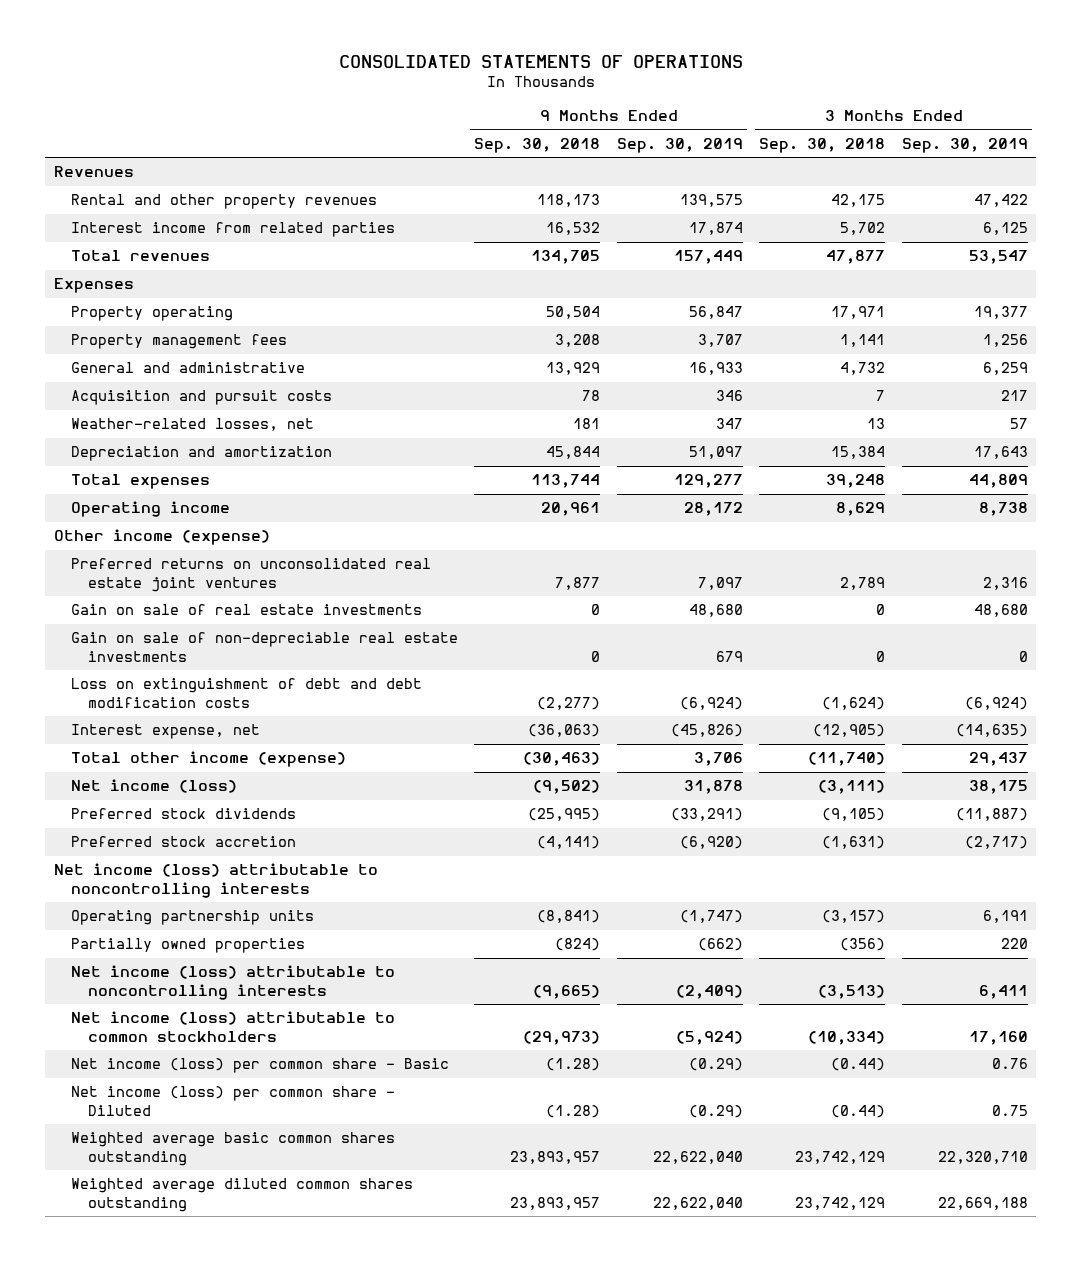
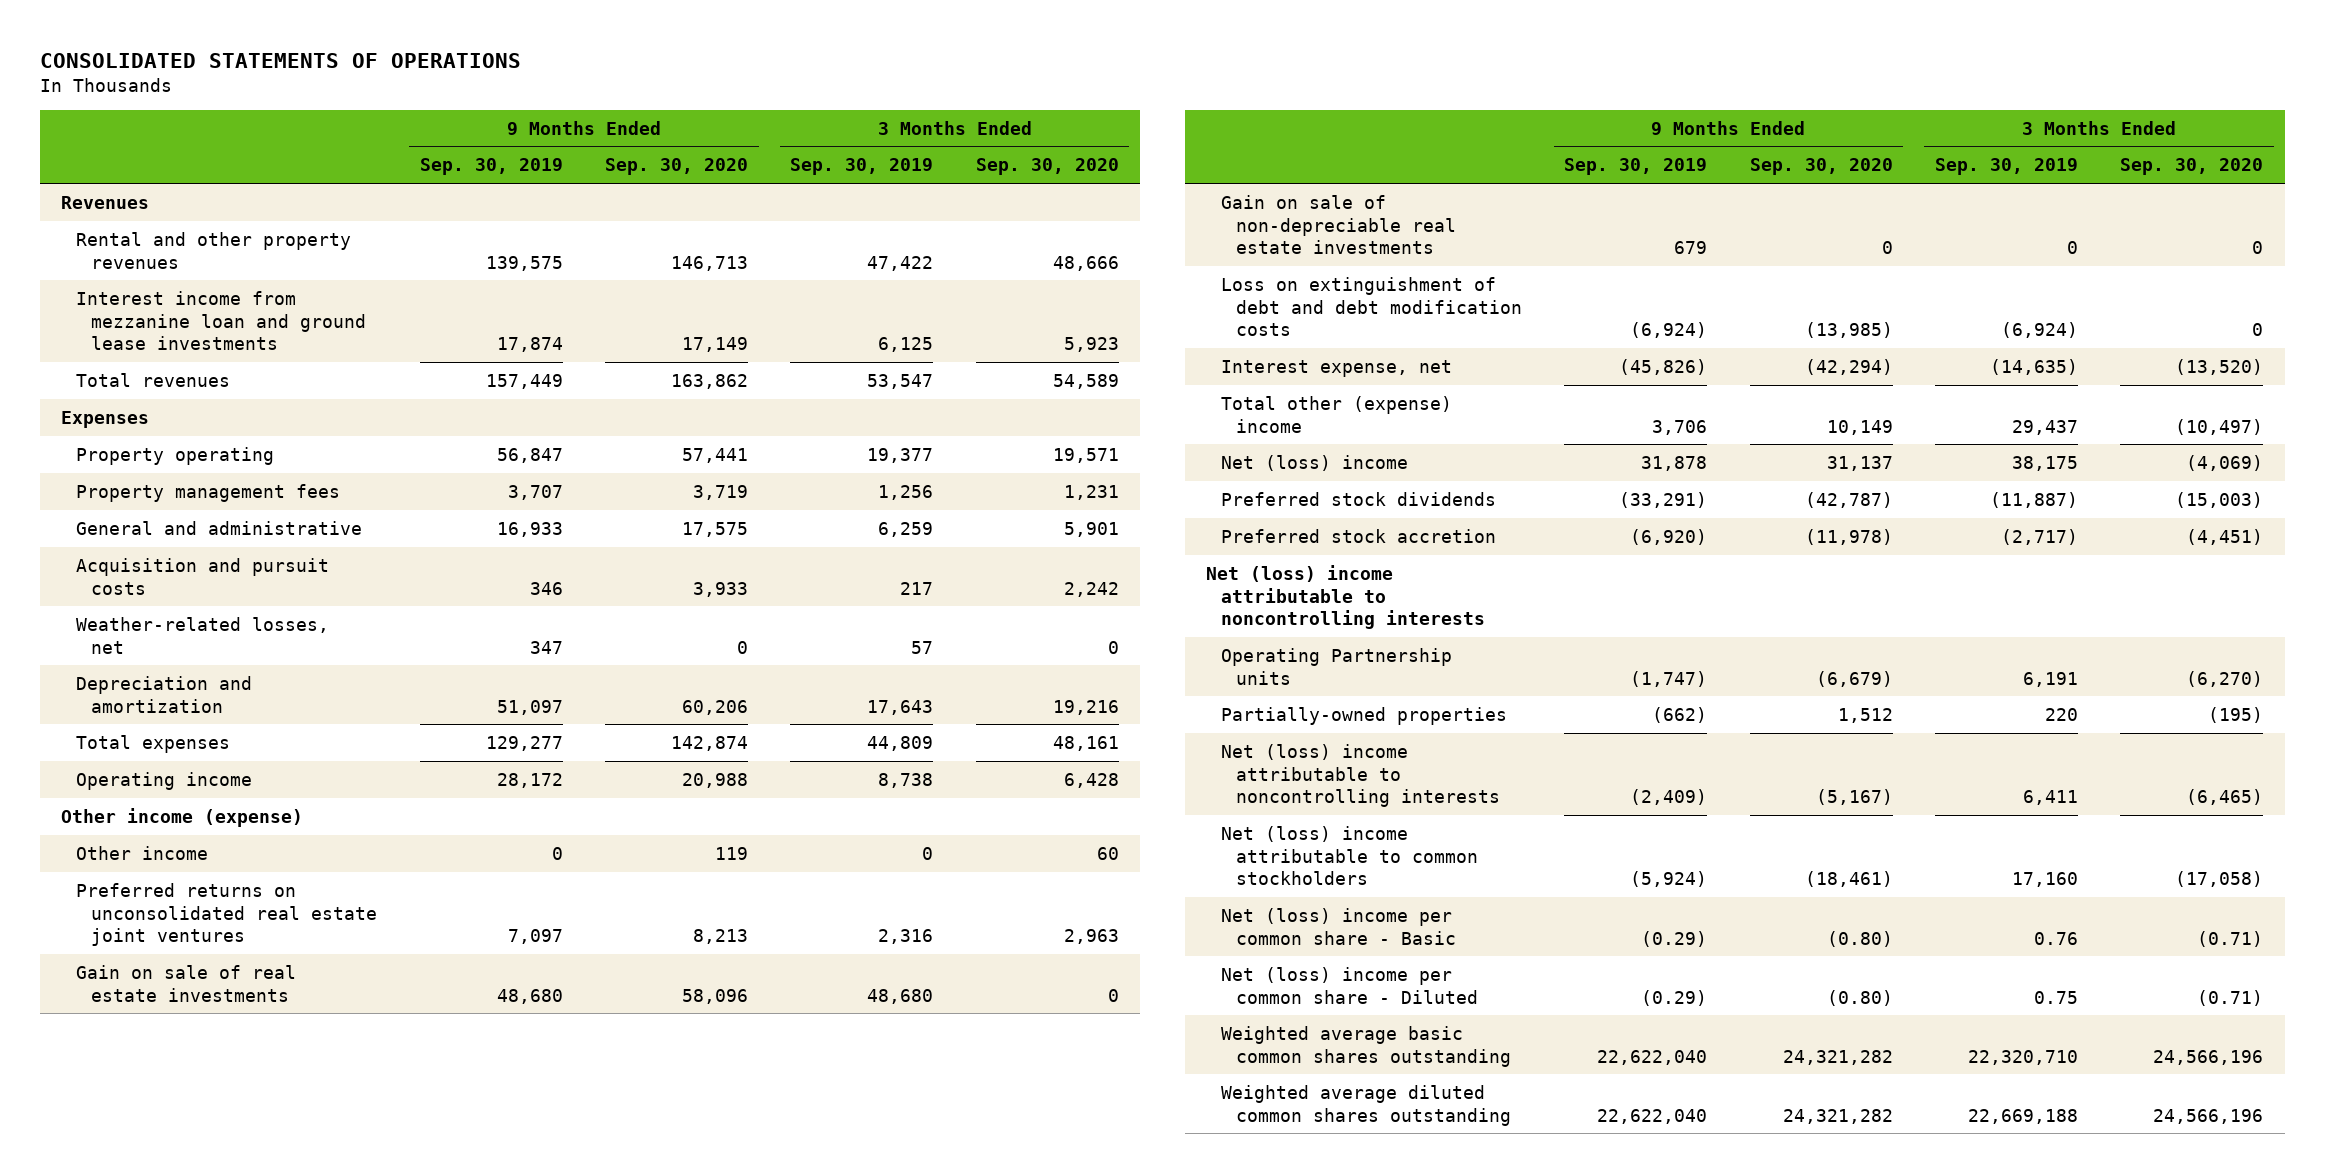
- | 9 Months Ended Sep. 30, 2018 | 9 Months Ended Sep. 30, 2019 | 3 Months Ended Sep. 30, 2018 | 3 Months Ended Sep. 30, 2019
+ | 9 Months Ended Sep. 30, 2019 | 9 Months Ended Sep. 30, 2020 | 3 Months Ended Sep. 30, 2019 | 3 Months Ended Sep. 30, 2020
- Interest income from related parties | 16,532 | 17,874 | 5,702 | 6,125
+ Interest income from mezzanine loan and ground lease investments | 17,874 | 17,149 | 6,125 | 5,923
+ Other income | 0 | 119 | 0 | 60
- Total other income (expense) | (30,463) | 3,706 | (11,740) | 29,437
- Net income (loss) | (9,502) | 31,878 | (3,111) | 38,175
+ Total other (expense) income | 3,706 | 10,149 | 29,437 | (10,497)
+ Net (loss) income | 31,878 | 31,137 | 38,175 | (4,069)
- Net income (loss) attributable to noncontrolling interests
- Operating partnership units | (8,841) | (1,747) | (3,157) | 6,191
- Partially owned properties | (824) | (662) | (356) | 220
- Net income (loss) attributable to noncontrolling interests | (9,665) | (2,409) | (3,513) | 6,411
- Net income (loss) attributable to common stockholders | (29,973) | (5,924) | (10,334) | 17,160
- Net income (loss) per common share - Basic | (1.28) | (0.29) | (0.44) | 0.76
- Net income (loss) per common share - Diluted | (1.28) | (0.29) | (0.44) | 0.75
+ Net (loss) income attributable to noncontrolling interests
+ Operating Partnership units | (1,747) | (6,679) | 6,191 | (6,270)
+ Partially-owned properties | (662) | 1,512 | 220 | (195)
+ Net (loss) income attributable to noncontrolling interests | (2,409) | (5,167) | 6,411 | (6,465)
+ Net (loss) income attributable to common stockholders | (5,924) | (18,461) | 17,160 | (17,058)
+ Net (loss) income per common share - Basic | (0.29) | (0.80) | 0.76 | (0.71)
+ Net (loss) income per common share - Diluted | (0.29) | (0.80) | 0.75 | (0.71)

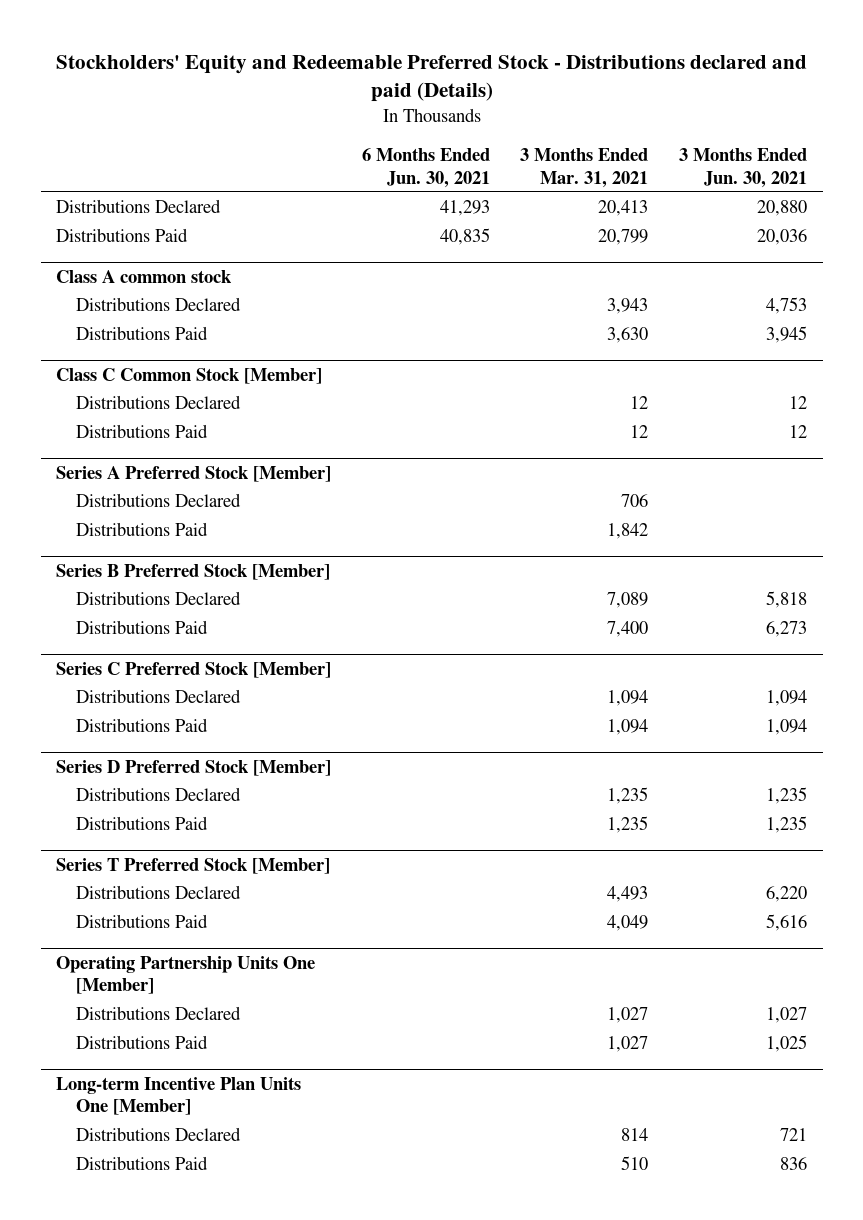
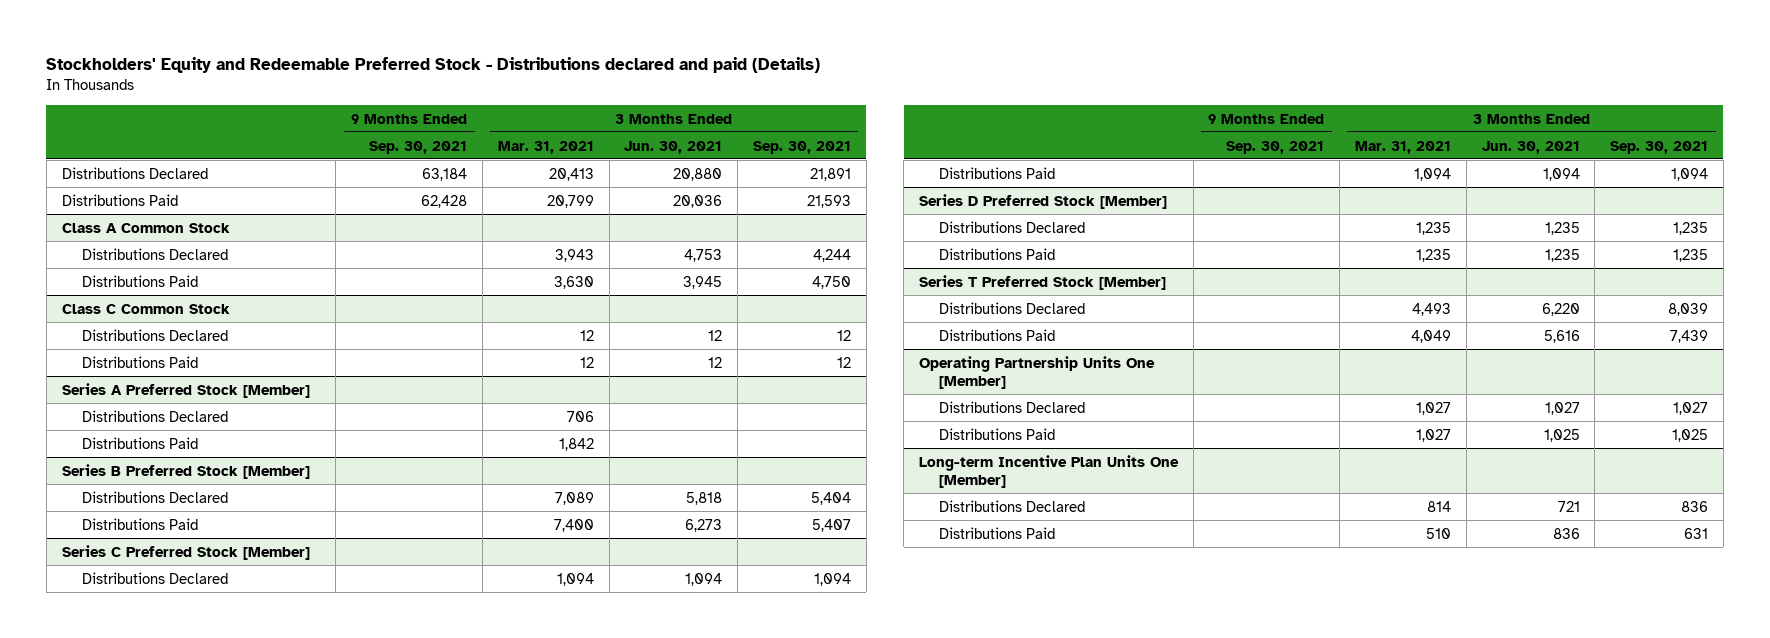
- | 6 Months Ended Jun. 30, 2021 | 3 Months Ended Mar. 31, 2021 | 3 Months Ended Jun. 30, 2021
+ | 9 Months Ended Sep. 30, 2021 | 3 Months Ended Mar. 31, 2021 | 3 Months Ended Jun. 30, 2021 | 3 Months Ended Sep. 30, 2021
- Class A common stock
+ Class A Common Stock
- Class C Common Stock [Member]
+ Class C Common Stock

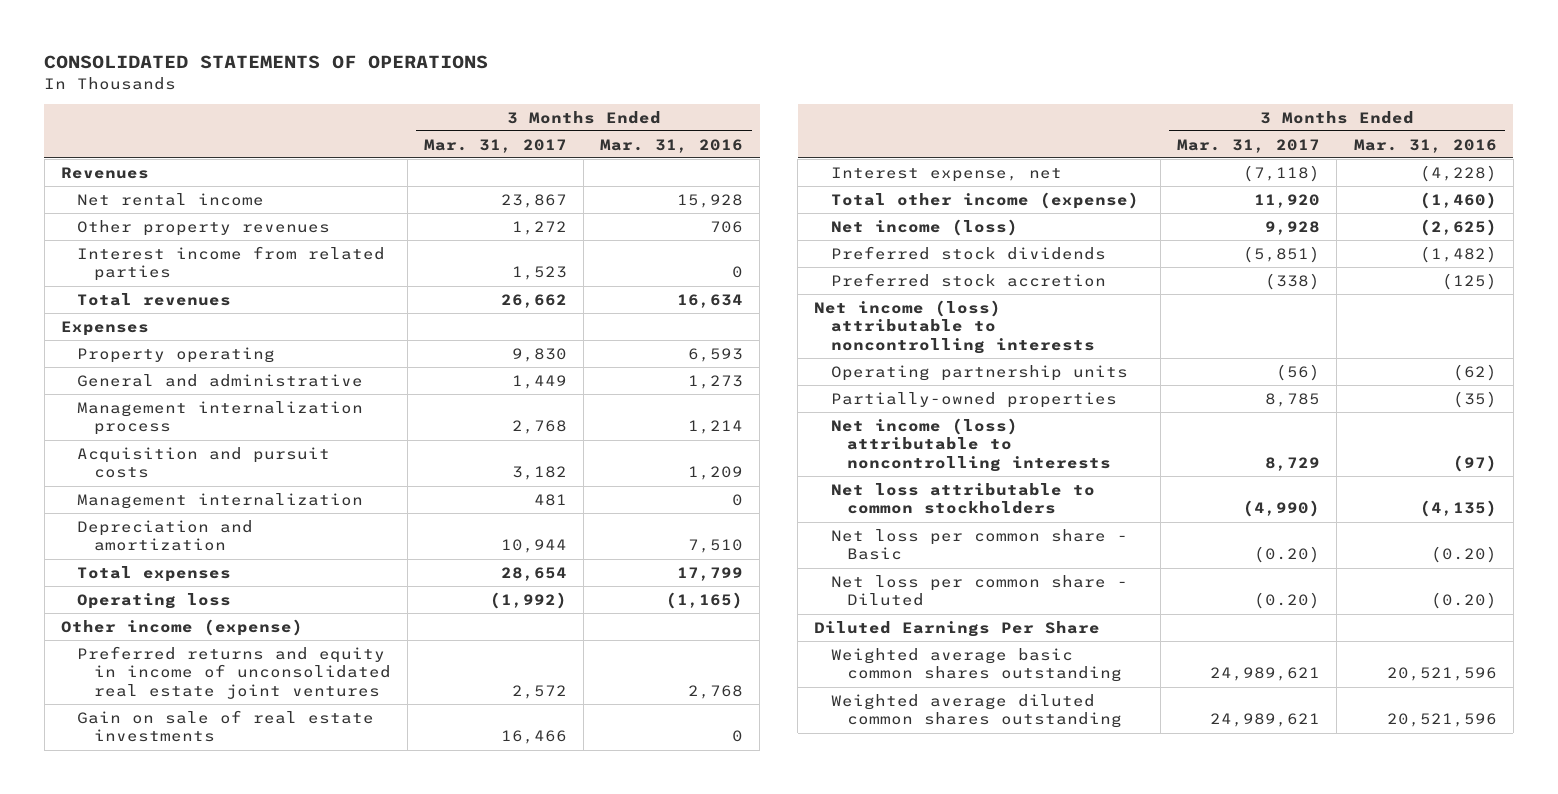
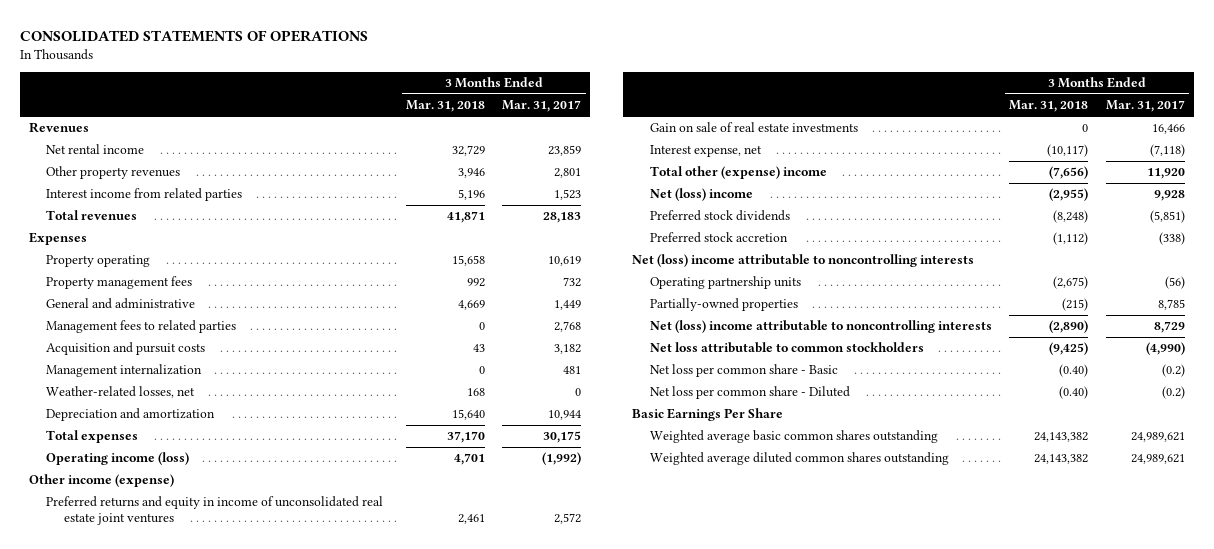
- | 3 Months Ended Mar. 31, 2017 | 3 Months Ended Mar. 31, 2016
+ | 3 Months Ended Mar. 31, 2018 | 3 Months Ended Mar. 31, 2017
- Net rental income | 23,867 | 15,928
- Other property revenues | 1,272 | 706
+ Net rental income | 32,729 | 23,859
+ Other property revenues | 3,946 | 2,801
- Total revenues | 26,662 | 16,634
+ Total revenues | 41,871 | 28,183
- Property operating | 9,830 | 6,593
+ Property operating | 15,658 | 10,619
+ Property management fees | 992 | 732
- Management internalization process | 2,768 | 1,214
+ Management fees to related parties | 0 | 2,768
+ Weather-related losses, net | 168 | 0
- Total expenses | 28,654 | 17,799
- Operating loss | (1,992) | (1,165)
+ Total expenses | 37,170 | 30,175
+ Operating income (loss) | 4,701 | (1,992)
- Total other income (expense) | 11,920 | (1,460)
- Net income (loss) | 9,928 | (2,625)
+ Total other (expense) income | (7,656) | 11,920
+ Net (loss) income | (2,955) | 9,928
- Net income (loss) attributable to noncontrolling interests
+ Net (loss) income attributable to noncontrolling interests
- Net income (loss) attributable to noncontrolling interests | 8,729 | (97)
+ Net (loss) income attributable to noncontrolling interests | (2,890) | 8,729
- Net loss per common share - Basic | (0.20) | (0.20)
- Net loss per common share - Diluted | (0.20) | (0.20)
- Diluted Earnings Per Share
+ Net loss per common share - Basic | (0.40) | (0.2)
+ Net loss per common share - Diluted | (0.40) | (0.2)
+ Basic Earnings Per Share

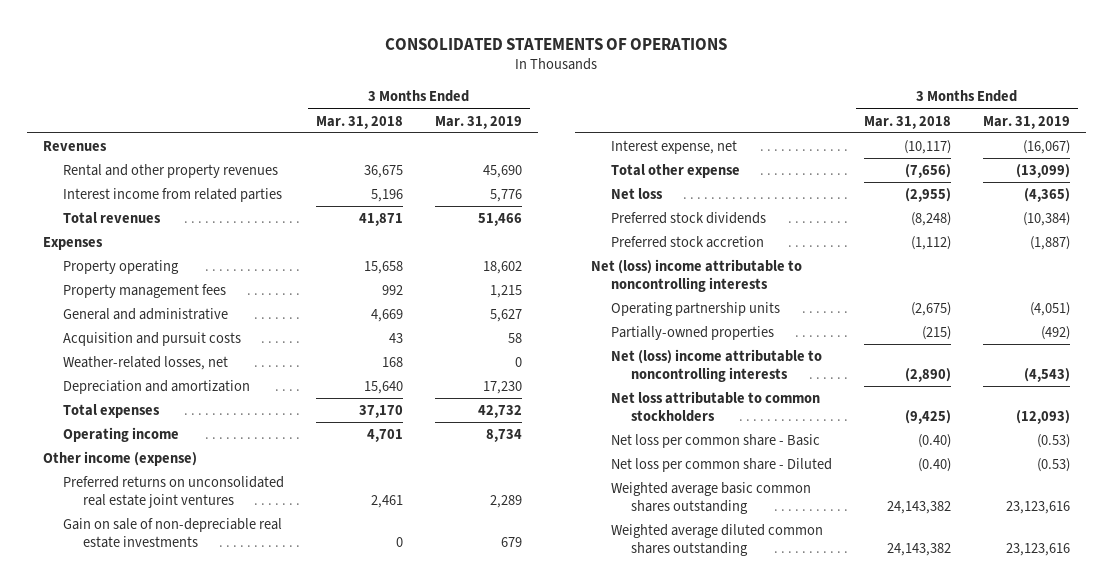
- | 3 Months Ended Mar. 31, 2018 | 3 Months Ended Mar. 31, 2017
+ | 3 Months Ended Mar. 31, 2018 | 3 Months Ended Mar. 31, 2019
- Net rental income | 32,729 | 23,859
- Other property revenues | 3,946 | 2,801
+ Rental and other property revenues | 36,675 | 45,690
- Management fees to related parties | 0 | 2,768
- Management internalization | 0 | 481
- Operating income (loss) | 4,701 | (1,992)
+ Operating income | 4,701 | 8,734
- Preferred returns and equity in income of unconsolidated real estate joint ventures | 2,461 | 2,572
- Gain on sale of real estate investments | 0 | 16,466
+ Preferred returns on unconsolidated real estate joint ventures | 2,461 | 2,289
+ Gain on sale of non-depreciable real estate investments | 0 | 679
- Total other (expense) income | (7,656) | 11,920
- Net (loss) income | (2,955) | 9,928
+ Total other expense | (7,656) | (13,099)
+ Net loss | (2,955) | (4,365)
- Basic Earnings Per Share

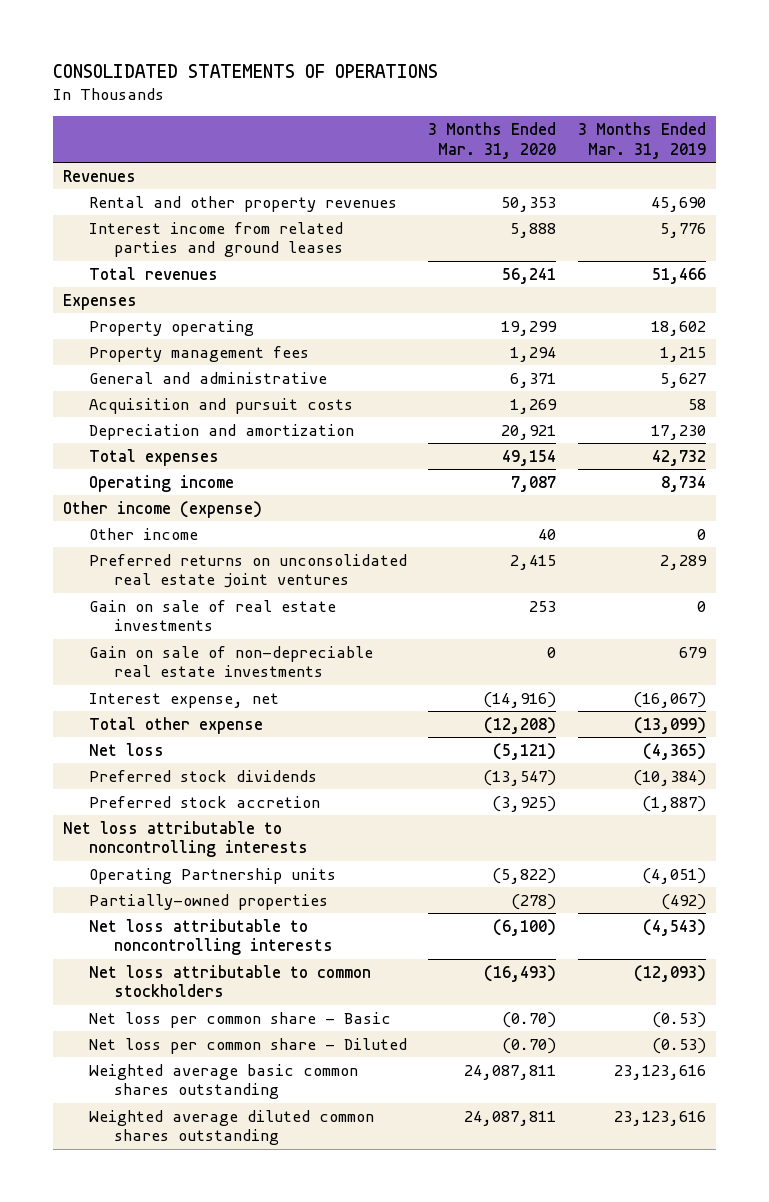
- | 3 Months Ended Mar. 31, 2018 | 3 Months Ended Mar. 31, 2019
+ | 3 Months Ended Mar. 31, 2020 | 3 Months Ended Mar. 31, 2019
- Interest income from related parties | 5,196 | 5,776
+ Interest income from related parties and ground leases | 5,888 | 5,776
- Weather-related losses, net | 168 | 0
+ Other income | 40 | 0
+ Gain on sale of real estate investments | 253 | 0
- Net (loss) income attributable to noncontrolling interests
- Operating partnership units | (2,675) | (4,051)
+ Net loss attributable to noncontrolling interests
+ Operating Partnership units | (5,822) | (4,051)
- Net (loss) income attributable to noncontrolling interests | (2,890) | (4,543)
+ Net loss attributable to noncontrolling interests | (6,100) | (4,543)

